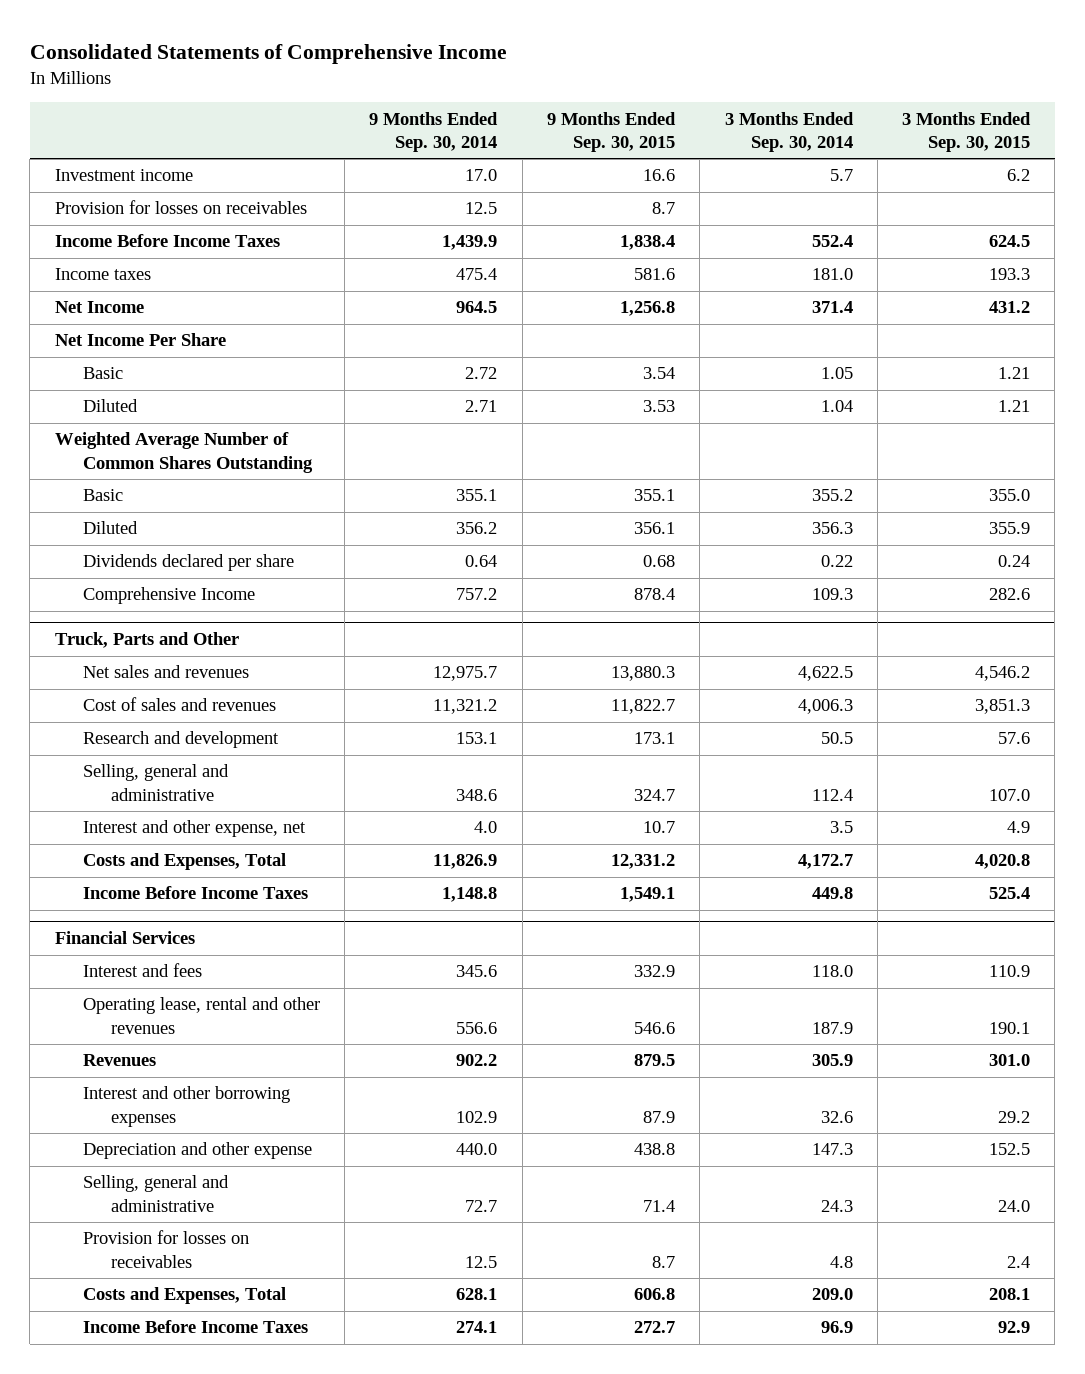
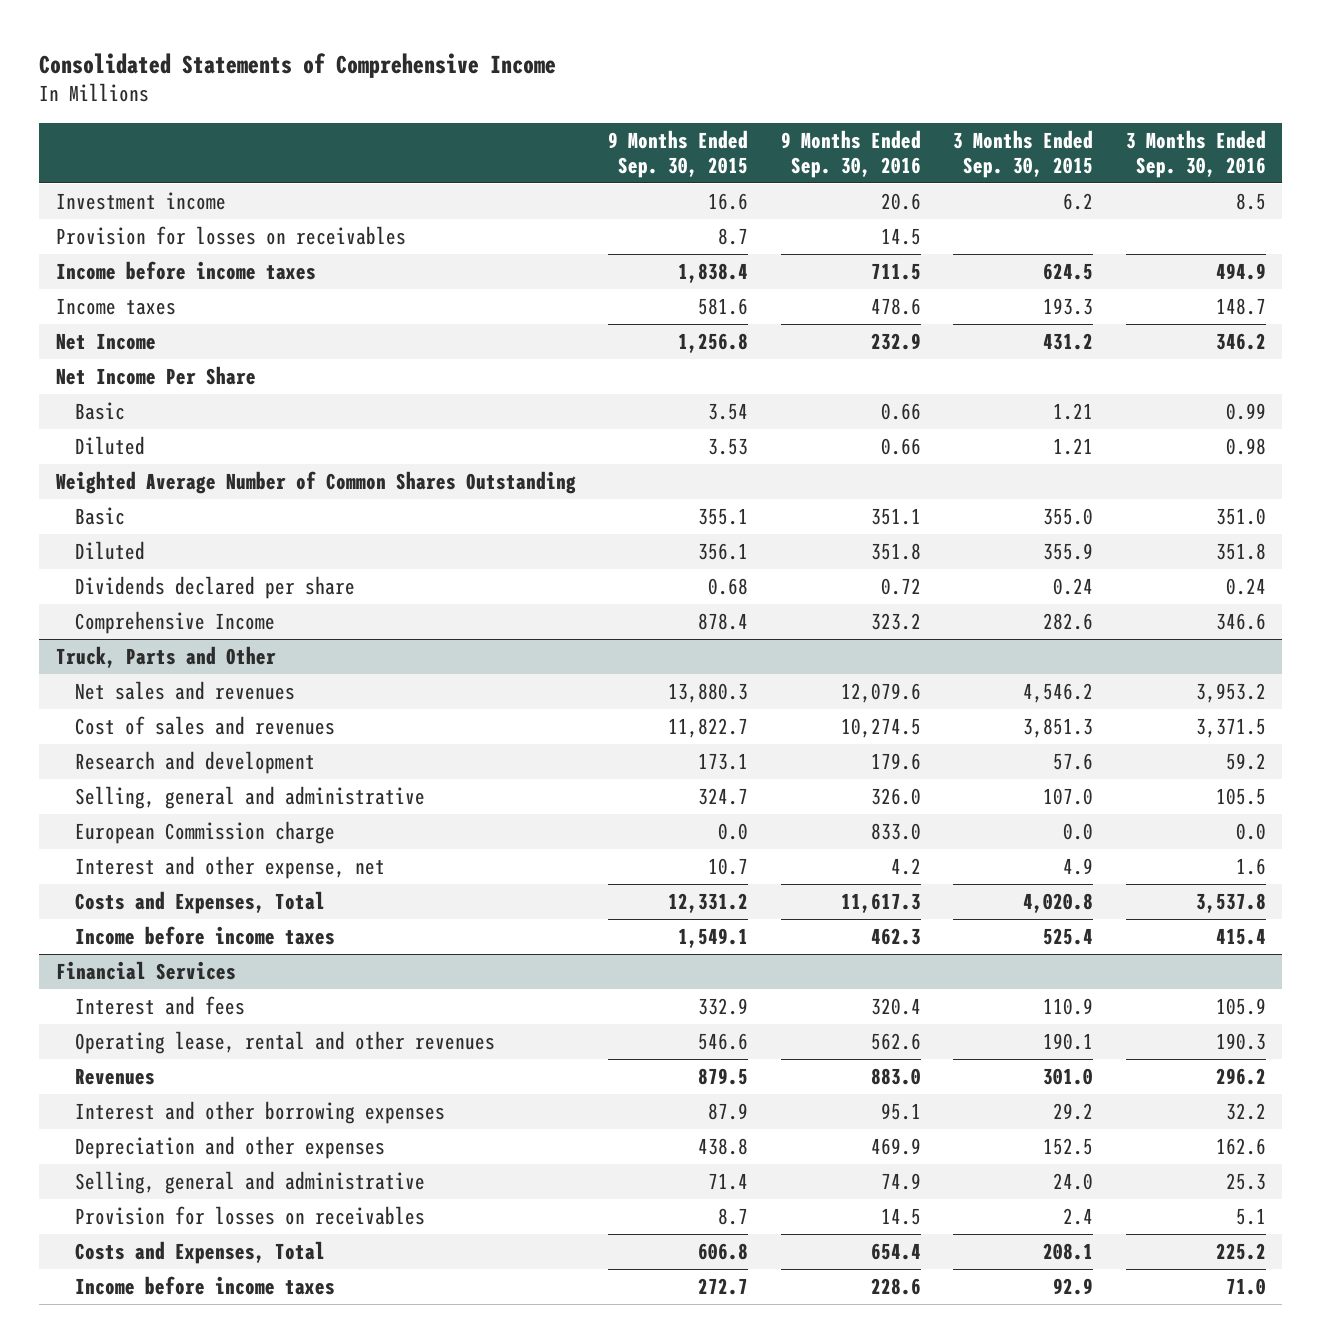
- | 9 Months Ended Sep. 30, 2014 | 9 Months Ended Sep. 30, 2015 | 3 Months Ended Sep. 30, 2014 | 3 Months Ended Sep. 30, 2015
+ | 9 Months Ended Sep. 30, 2015 | 9 Months Ended Sep. 30, 2016 | 3 Months Ended Sep. 30, 2015 | 3 Months Ended Sep. 30, 2016
- Income Before Income Taxes | 1,439.9 | 1,838.4 | 552.4 | 624.5
+ Income before income taxes | 1,838.4 | 711.5 | 624.5 | 494.9
@ Truck, Parts and Other
+ European Commission charge | 0.0 | 833.0 | 0.0 | 0.0
- Income Before Income Taxes | 1,148.8 | 1,549.1 | 449.8 | 525.4
+ Income before income taxes | 1,549.1 | 462.3 | 525.4 | 415.4
@ Financial Services
- Depreciation and other expense | 440.0 | 438.8 | 147.3 | 152.5
+ Depreciation and other expenses | 438.8 | 469.9 | 152.5 | 162.6
- Income Before Income Taxes | 274.1 | 272.7 | 96.9 | 92.9
+ Income before income taxes | 272.7 | 228.6 | 92.9 | 71.0

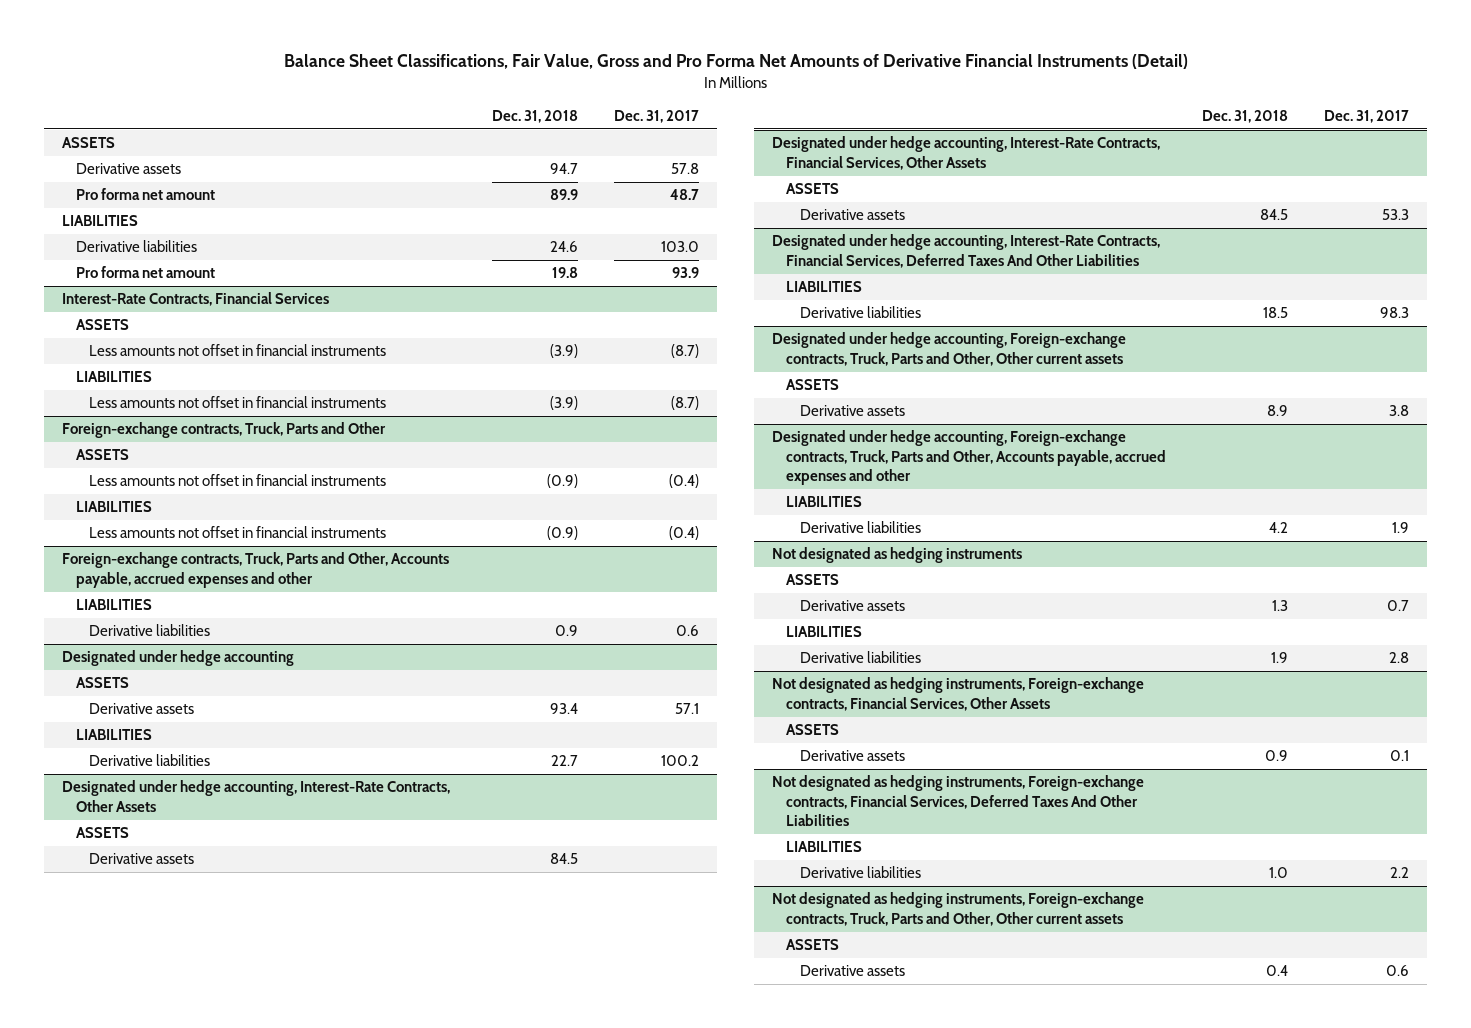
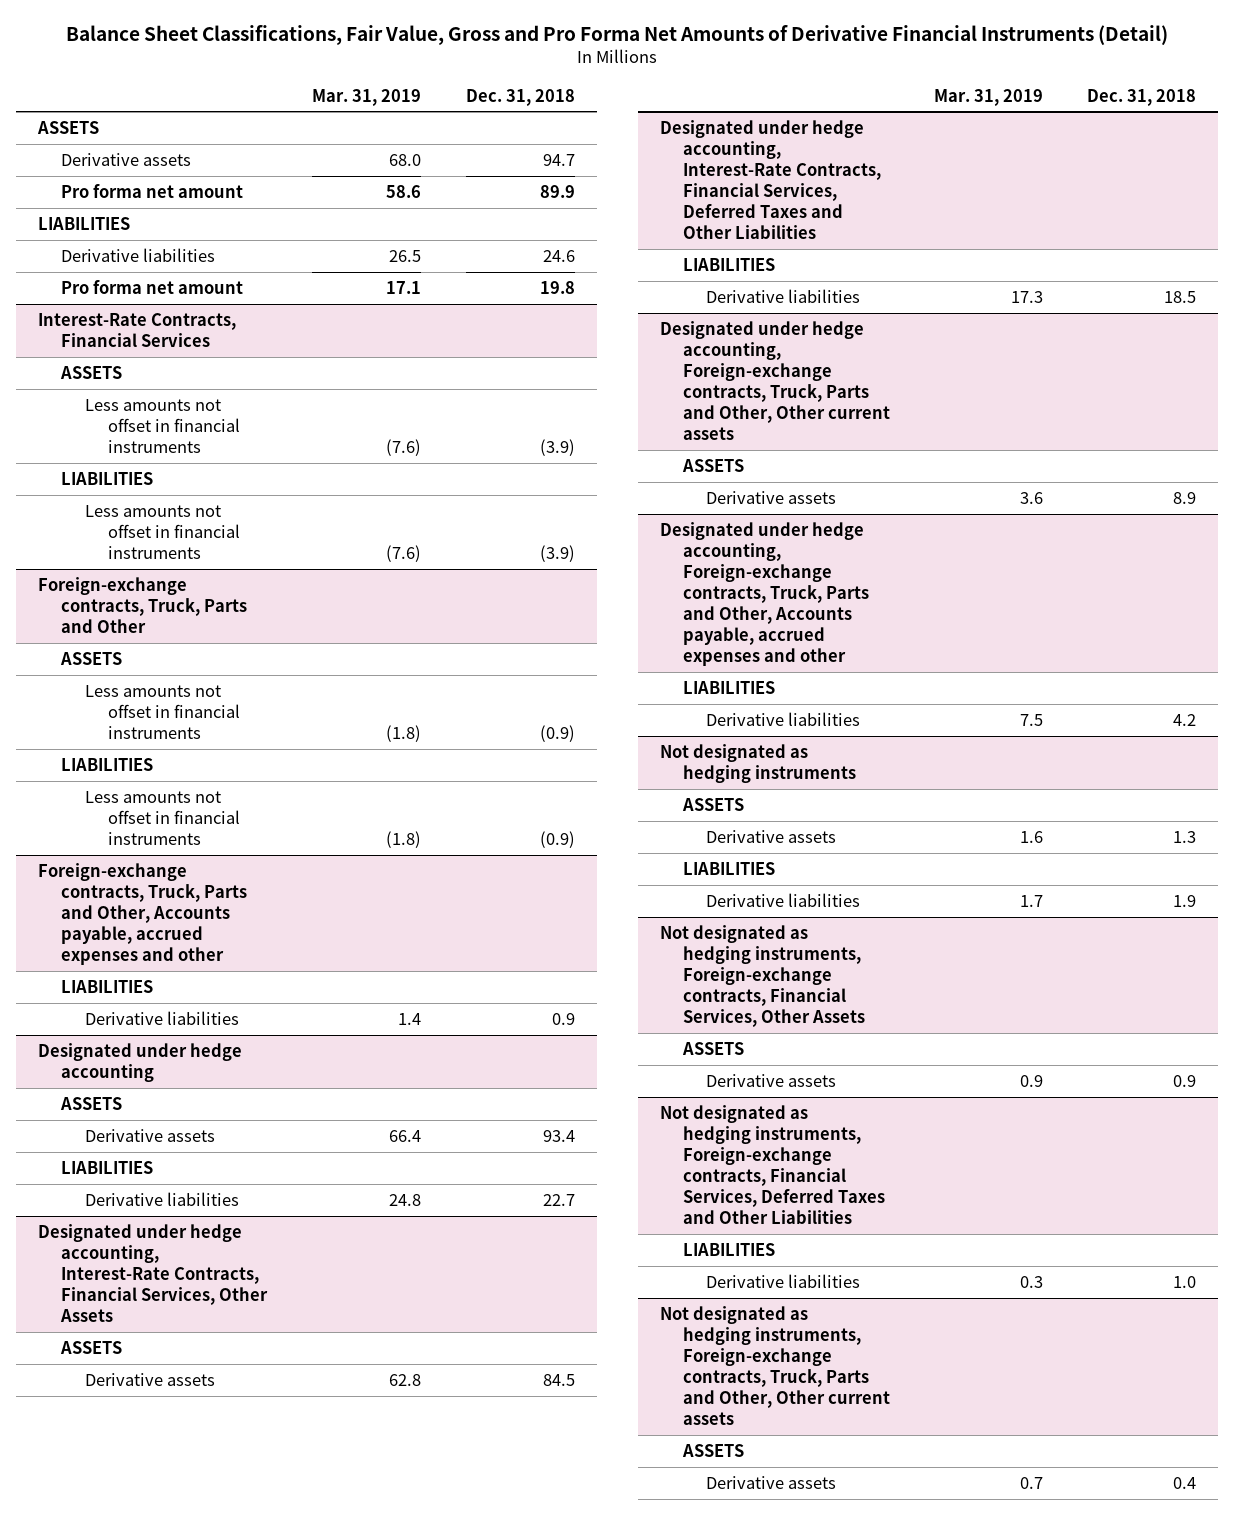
- | Dec. 31, 2018 | Dec. 31, 2017
+ | Mar. 31, 2019 | Dec. 31, 2018
- Designated under hedge accounting, Interest-Rate Contracts, Other Assets
- ASSETS
- Derivative assets | 84.5 |
- Designated under hedge accounting, Interest-Rate Contracts, Financial Services, Deferred Taxes And Other Liabilities
+ Designated under hedge accounting, Interest-Rate Contracts, Financial Services, Deferred Taxes and Other Liabilities
- Not designated as hedging instruments, Foreign-exchange contracts, Financial Services, Deferred Taxes And Other Liabilities
+ Not designated as hedging instruments, Foreign-exchange contracts, Financial Services, Deferred Taxes and Other Liabilities

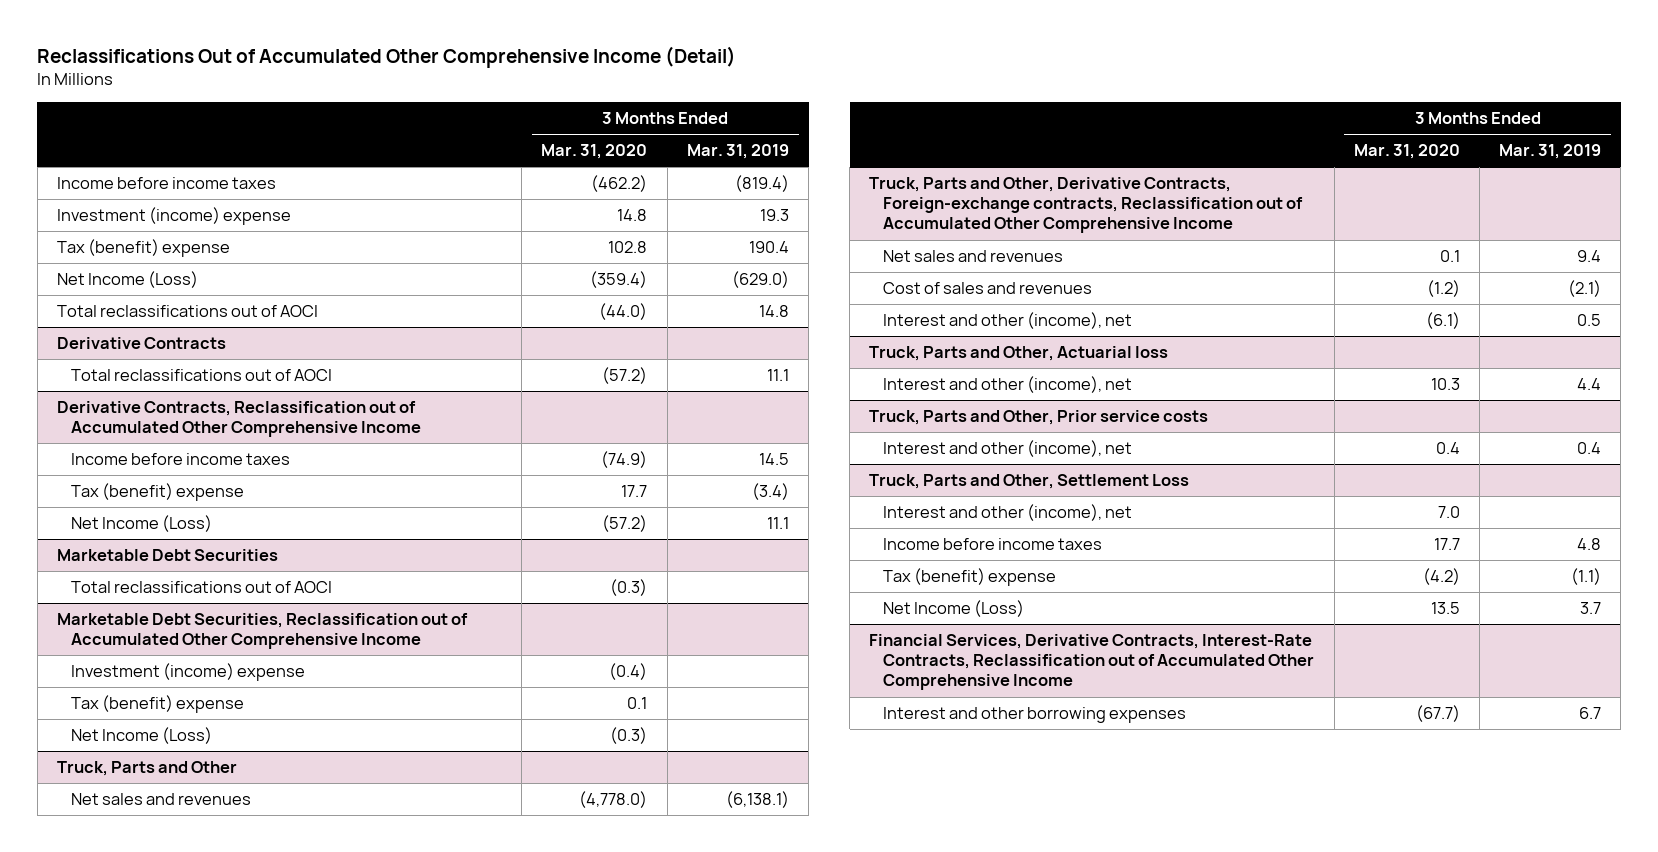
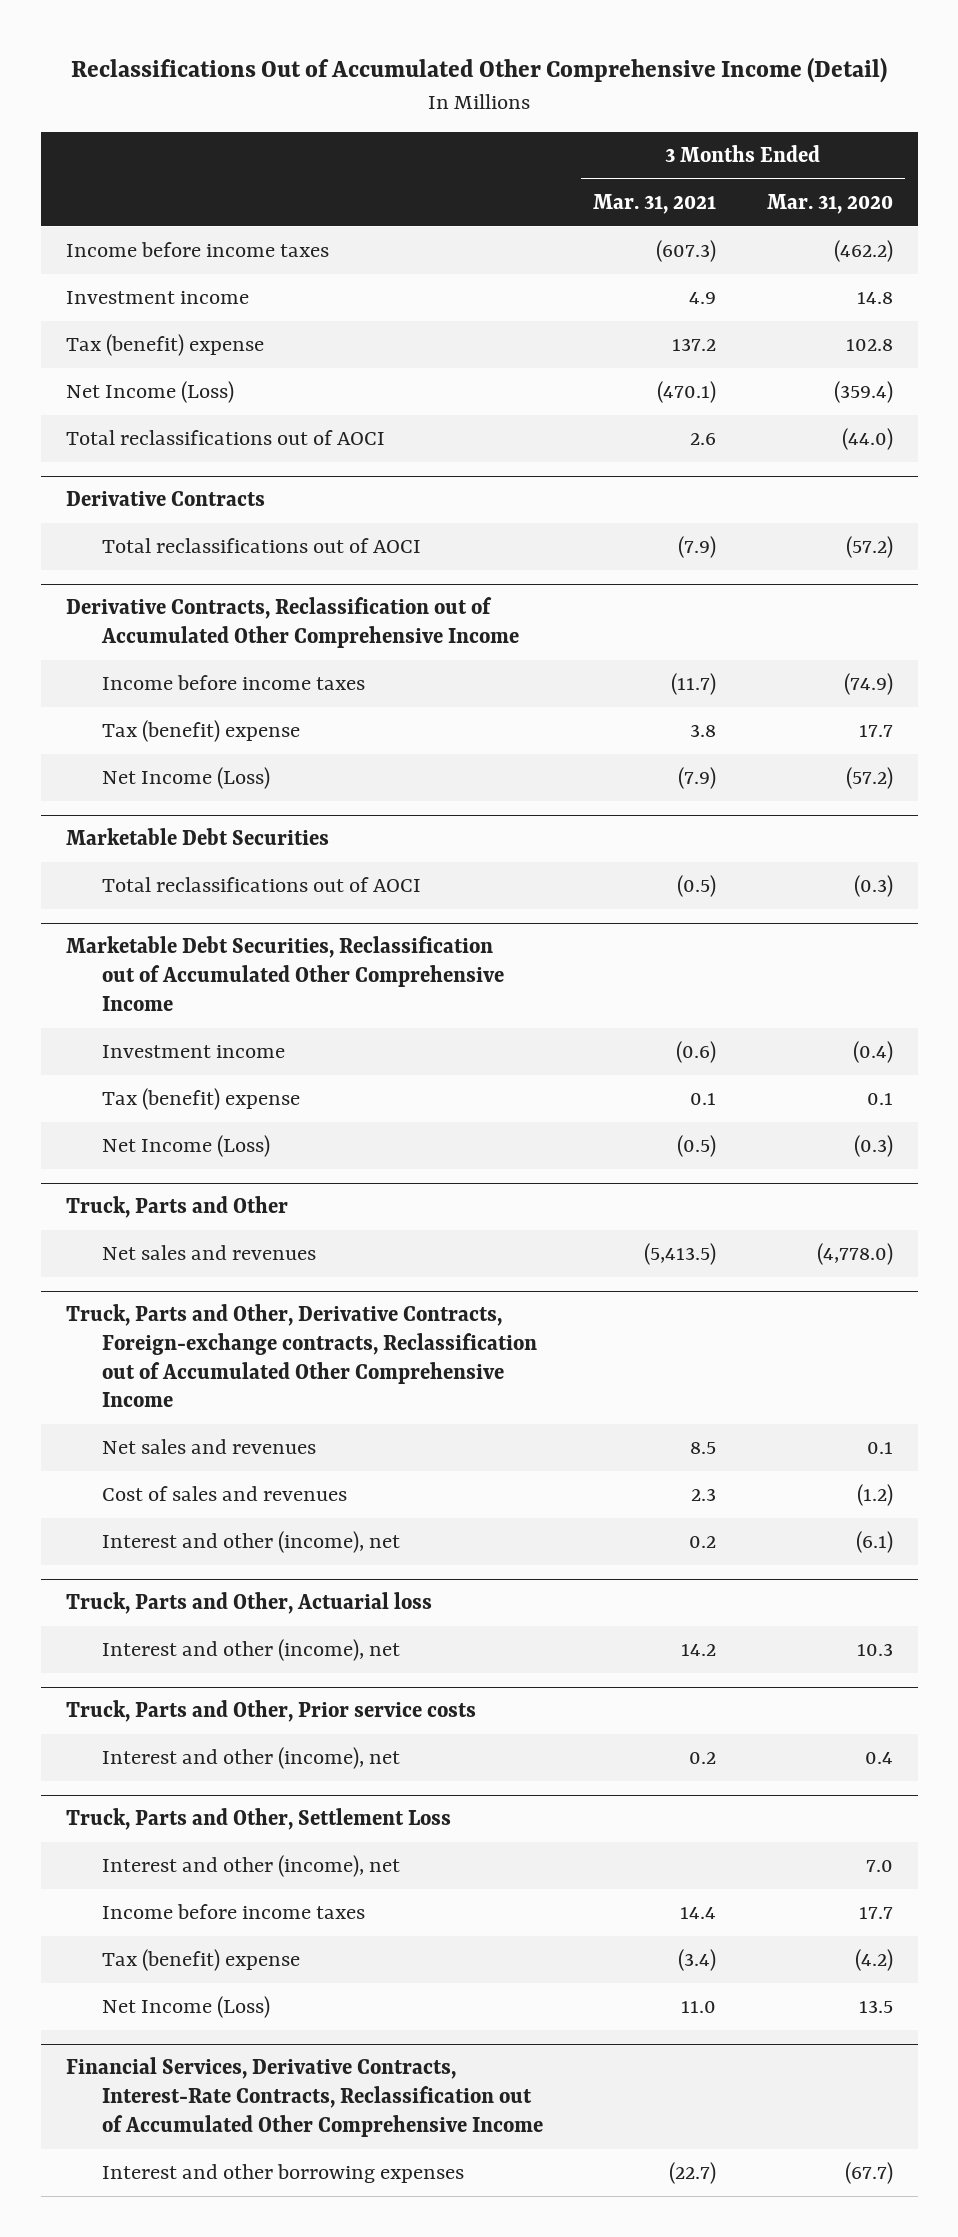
- | 3 Months Ended Mar. 31, 2020 | 3 Months Ended Mar. 31, 2019
+ | 3 Months Ended Mar. 31, 2021 | 3 Months Ended Mar. 31, 2020
- Investment (income) expense | 14.8 | 19.3
+ Investment income | 4.9 | 14.8
@ Marketable Debt Securities, Reclassification out of Accumulated Other Comprehensive Income
- Investment (income) expense | (0.4) |
+ Investment income | (0.6) | (0.4)

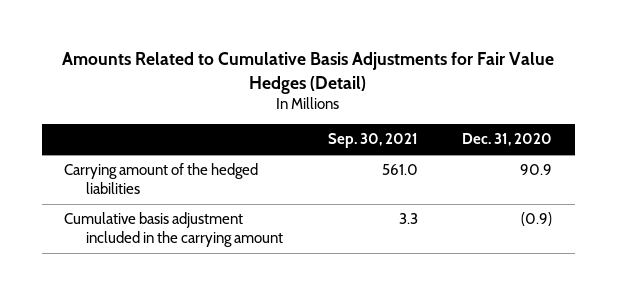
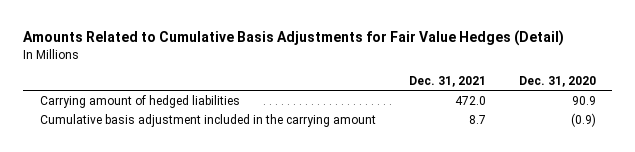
- | Sep. 30, 2021 | Dec. 31, 2020
+ | Dec. 31, 2021 | Dec. 31, 2020
- Carrying amount of the hedged liabilities | 561.0 | 90.9
+ Carrying amount of hedged liabilities | 472.0 | 90.9

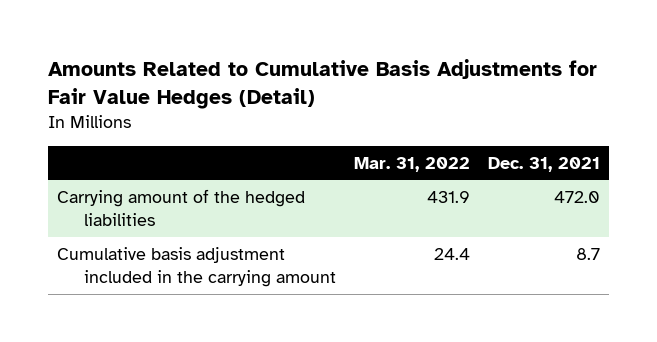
- | Dec. 31, 2021 | Dec. 31, 2020
+ | Mar. 31, 2022 | Dec. 31, 2021
- Carrying amount of hedged liabilities | 472.0 | 90.9
+ Carrying amount of the hedged liabilities | 431.9 | 472.0

